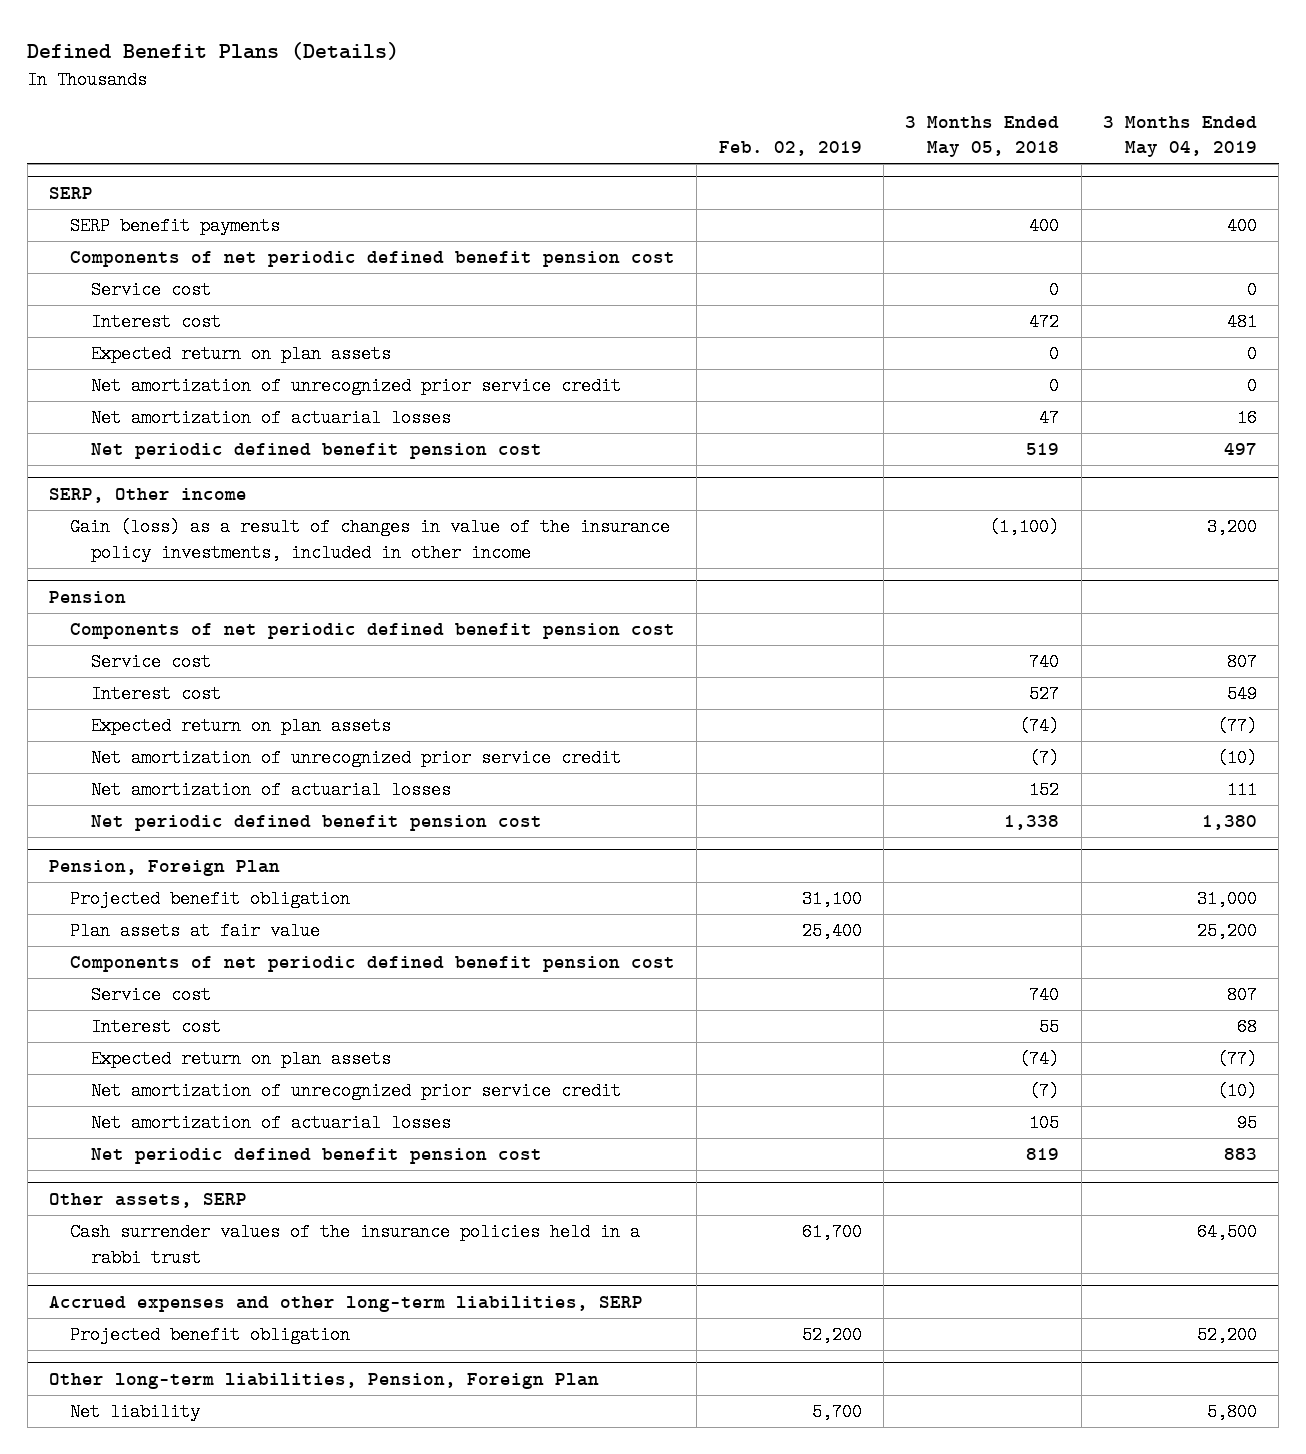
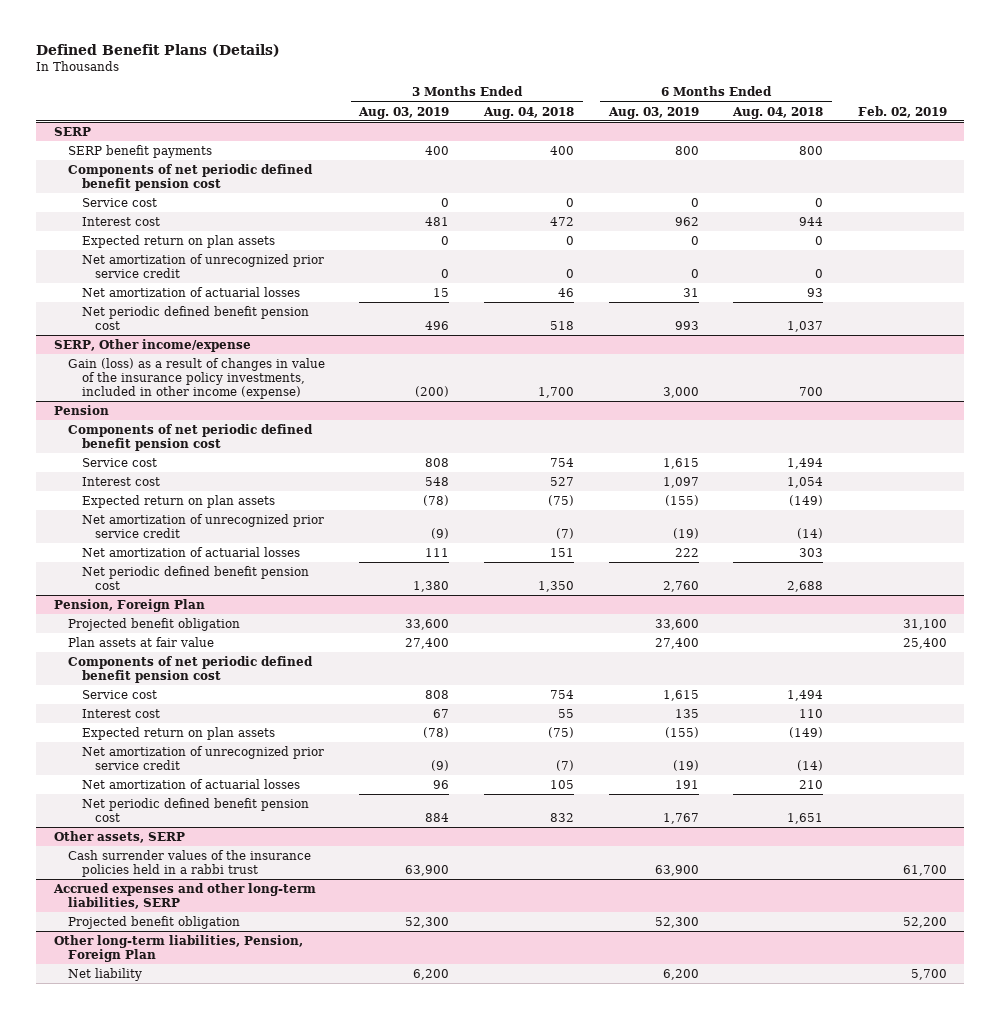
- | Feb. 02, 2019 | 3 Months Ended May 05, 2018 | 3 Months Ended May 04, 2019
+ | 3 Months Ended Aug. 03, 2019 | 3 Months Ended Aug. 04, 2018 | 6 Months Ended Aug. 03, 2019 | 6 Months Ended Aug. 04, 2018 | Feb. 02, 2019
- SERP, Other income
- Gain (loss) as a result of changes in value of the insurance policy investments, included in other income | | (1,100) | 3,200
+ SERP, Other income/expense
+ Gain (loss) as a result of changes in value of the insurance policy investments, included in other income (expense) | (200) | 1,700 | 3,000 | 700 |

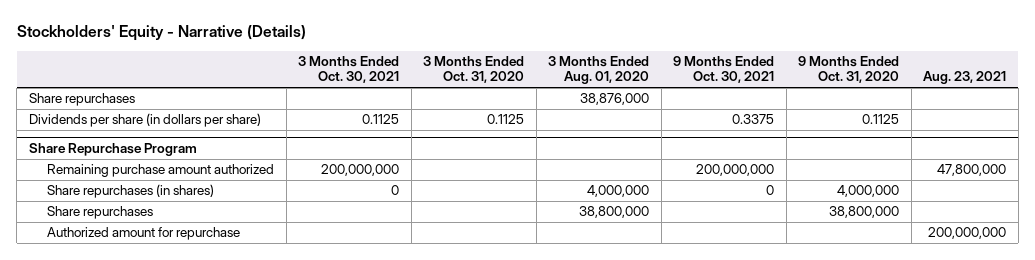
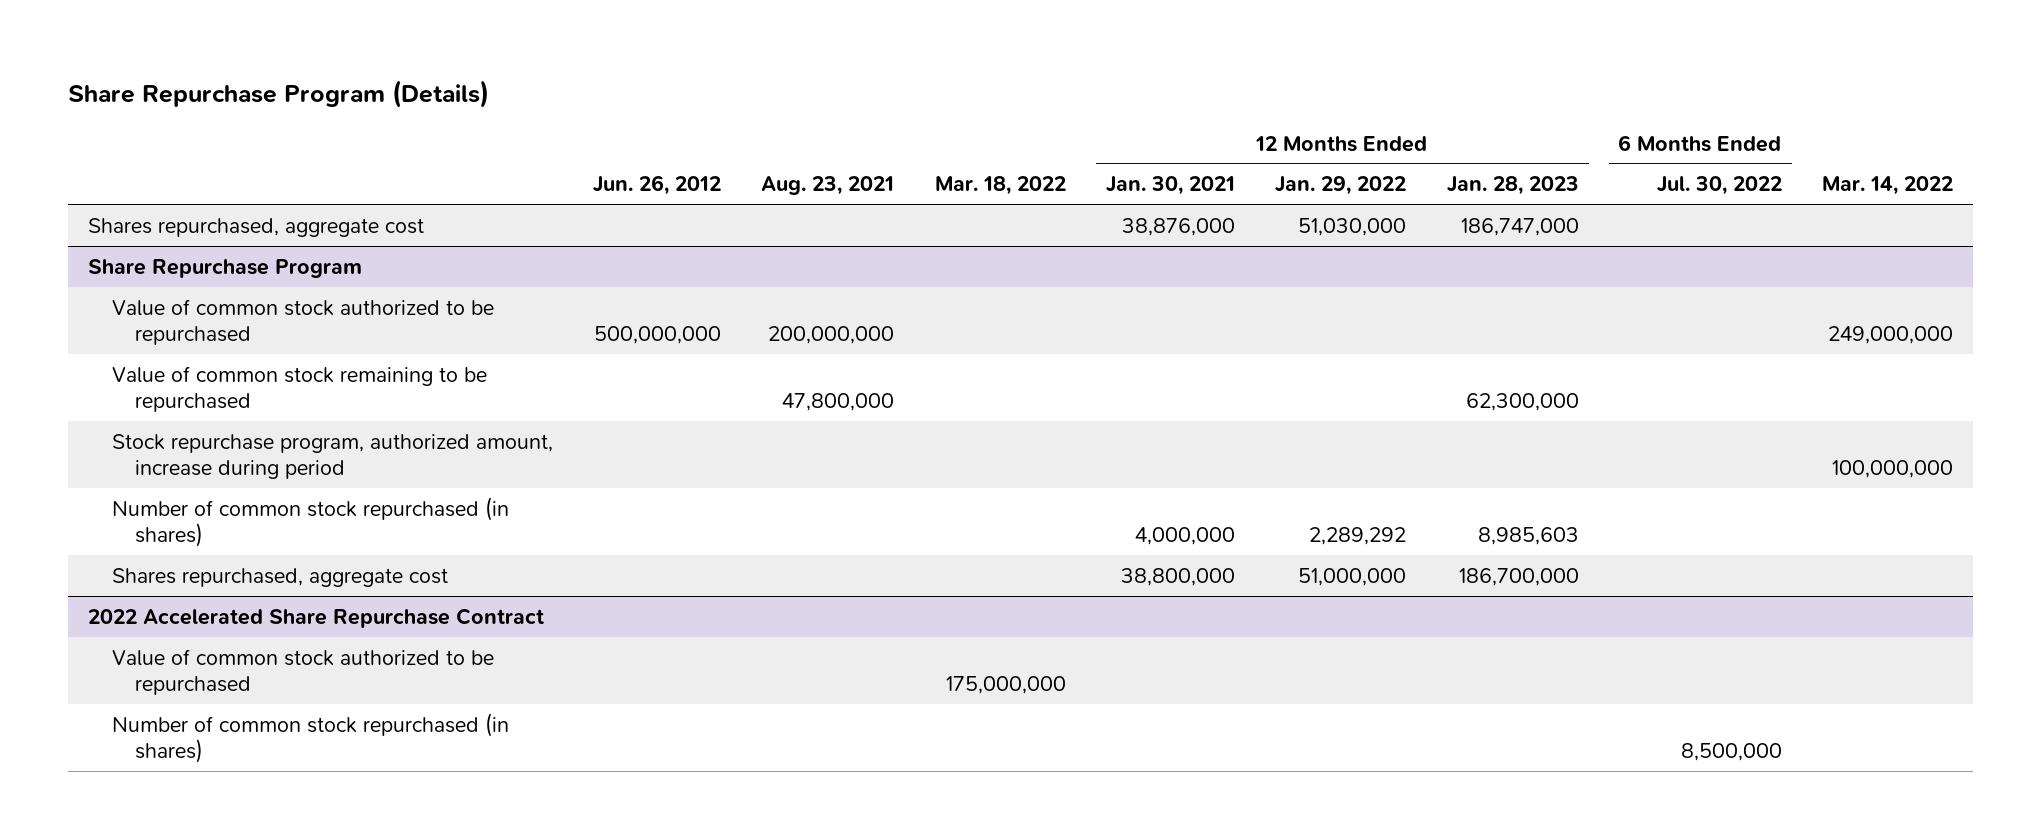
- Stockholders' Equity - Narrative (Details)
+ Share Repurchase Program (Details)
- | 3 Months Ended Oct. 30, 2021 | 3 Months Ended Oct. 31, 2020 | 3 Months Ended Aug. 01, 2020 | 9 Months Ended Oct. 30, 2021 | 9 Months Ended Oct. 31, 2020 | Aug. 23, 2021
+ | Jun. 26, 2012 | Aug. 23, 2021 | Mar. 18, 2022 | 12 Months Ended Jan. 30, 2021 | 12 Months Ended Jan. 29, 2022 | 12 Months Ended Jan. 28, 2023 | 6 Months Ended Jul. 30, 2022 | Mar. 14, 2022
- Share repurchases | | | 38,876,000 | | |
- Dividends per share (in dollars per share) | 0.1125 | 0.1125 | | 0.3375 | 0.1125 |
+ Shares repurchased, aggregate cost | | | | 38,876,000 | 51,030,000 | 186,747,000 | |
@ Share Repurchase Program
- Remaining purchase amount authorized | 200,000,000 | | | 200,000,000 | | 47,800,000
- Share repurchases (in shares) | 0 | | 4,000,000 | 0 | 4,000,000 |
- Share repurchases | | | 38,800,000 | | 38,800,000 |
- Authorized amount for repurchase | | | | | | 200,000,000
+ Value of common stock authorized to be repurchased | 500,000,000 | 200,000,000 | | | | | | 249,000,000
+ Value of common stock remaining to be repurchased | | 47,800,000 | | | | 62,300,000 | |
+ Stock repurchase program, authorized amount, increase during period | | | | | | | | 100,000,000
+ Number of common stock repurchased (in shares) | | | | 4,000,000 | 2,289,292 | 8,985,603 | |
+ Shares repurchased, aggregate cost | | | | 38,800,000 | 51,000,000 | 186,700,000 | |
+ 2022 Accelerated Share Repurchase Contract
+ Value of common stock authorized to be repurchased | | | 175,000,000 | | | | |
+ Number of common stock repurchased (in shares) | | | | | | | 8,500,000 |

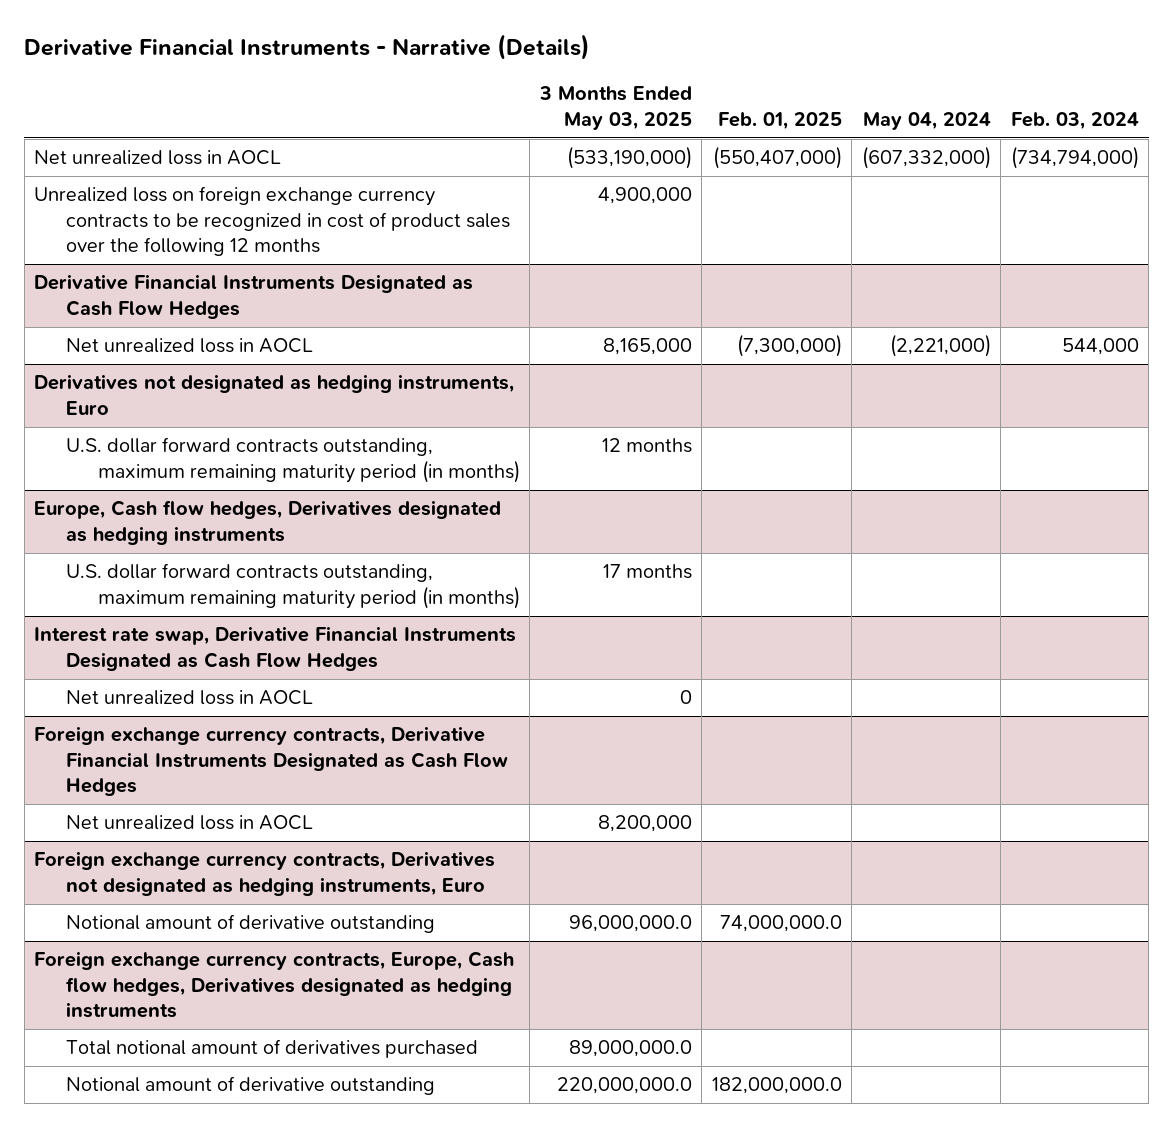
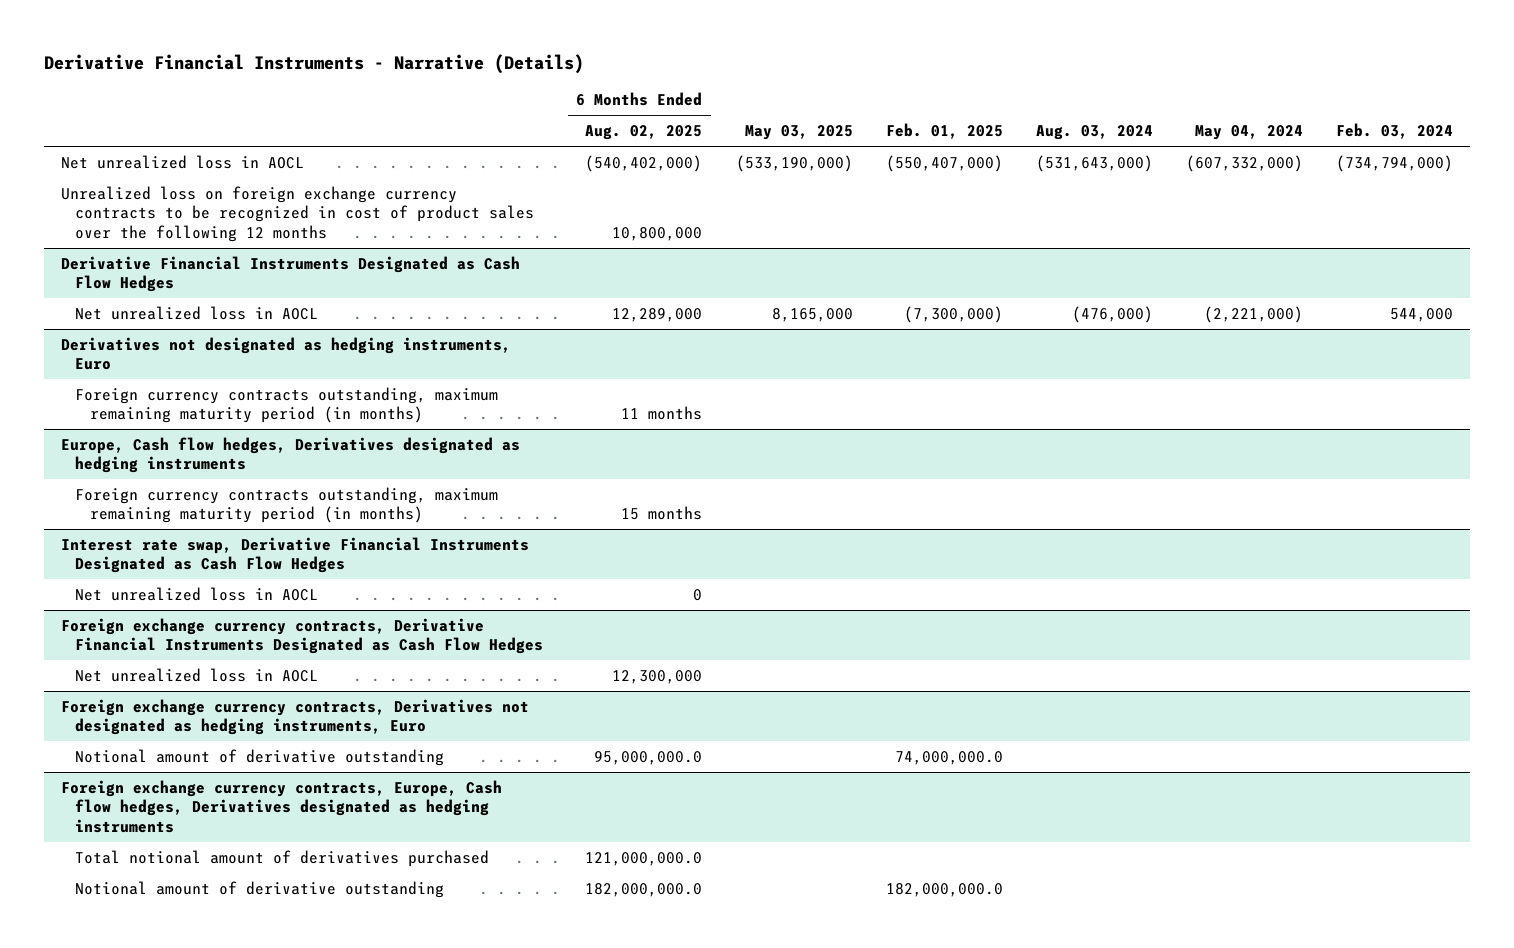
- | 3 Months Ended May 03, 2025 | Feb. 01, 2025 | May 04, 2024 | Feb. 03, 2024
+ | 6 Months Ended Aug. 02, 2025 | May 03, 2025 | Feb. 01, 2025 | Aug. 03, 2024 | May 04, 2024 | Feb. 03, 2024
@ Derivatives not designated as hedging instruments, Euro
- U.S. dollar forward contracts outstanding, maximum remaining maturity period (in months) | 12 months | | |
+ Foreign currency contracts outstanding, maximum remaining maturity period (in months) | 11 months | | | | |
@ Europe, Cash flow hedges, Derivatives designated as hedging instruments
- U.S. dollar forward contracts outstanding, maximum remaining maturity period (in months) | 17 months | | |
+ Foreign currency contracts outstanding, maximum remaining maturity period (in months) | 15 months | | | | |

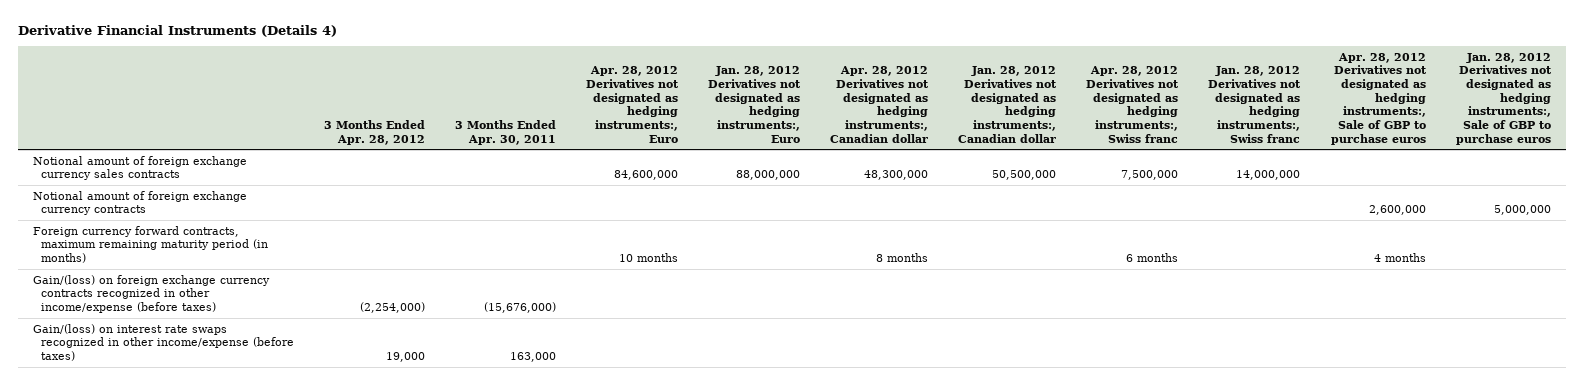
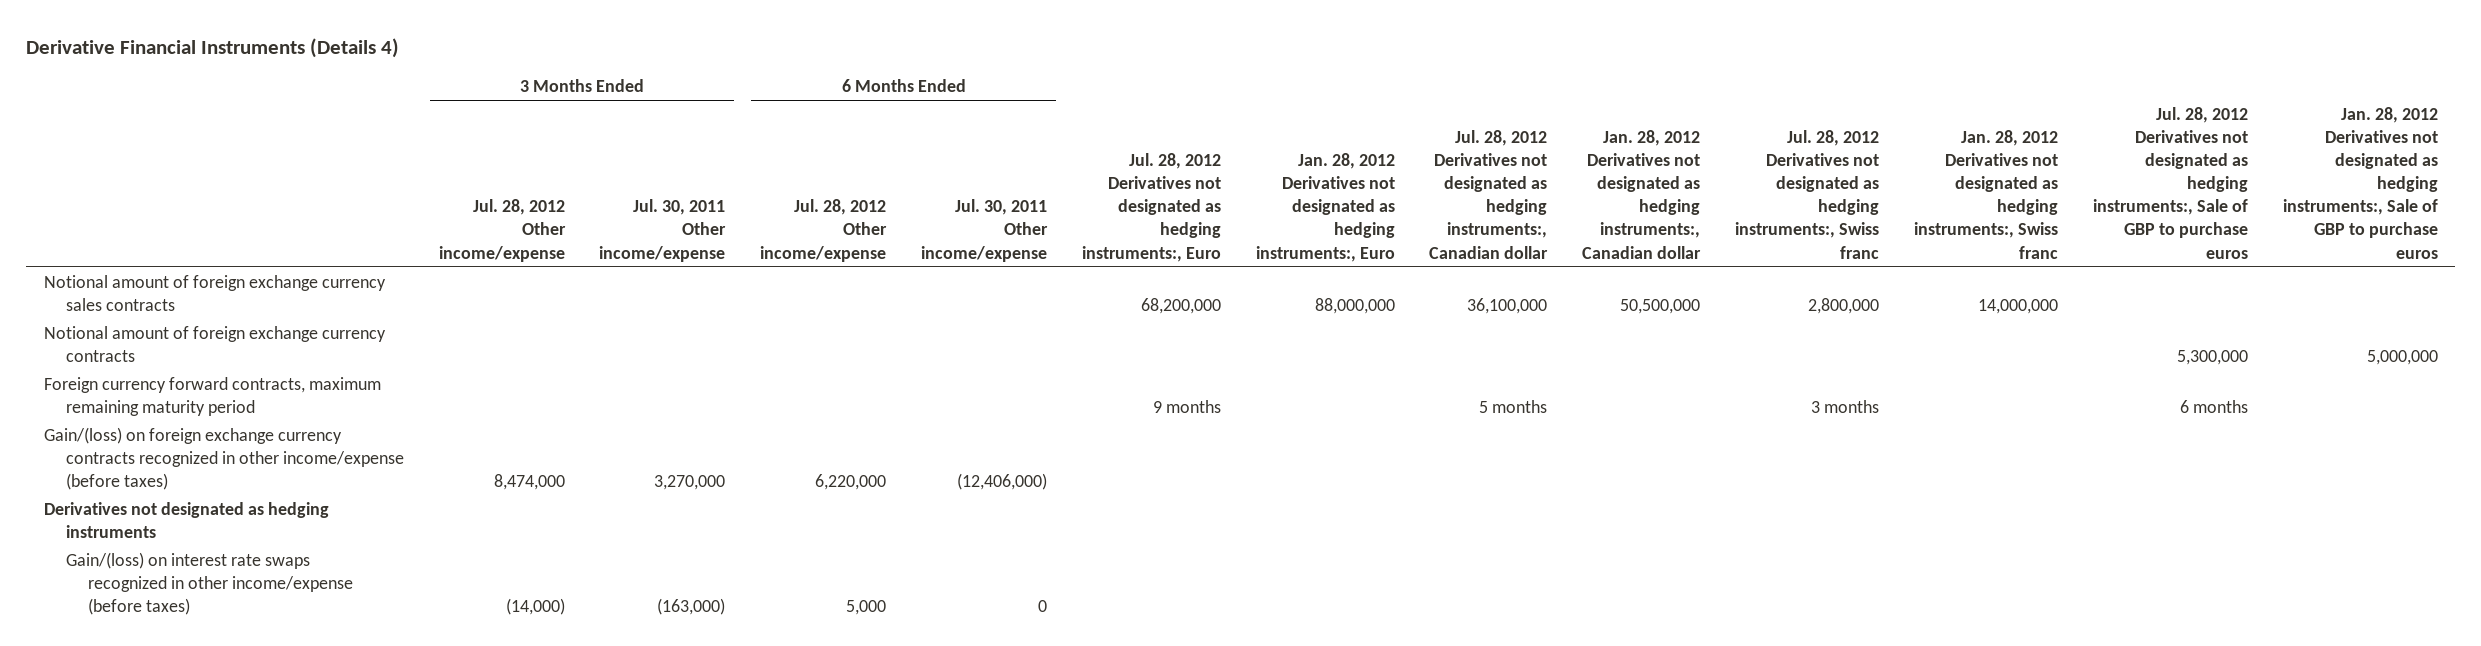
- | 3 Months Ended Apr. 28, 2012 | 3 Months Ended Apr. 30, 2011 | Apr. 28, 2012 Derivatives not designated as hedging instruments:, Euro | Jan. 28, 2012 Derivatives not designated as hedging instruments:, Euro | Apr. 28, 2012 Derivatives not designated as hedging instruments:, Canadian dollar | Jan. 28, 2012 Derivatives not designated as hedging instruments:, Canadian dollar | Apr. 28, 2012 Derivatives not designated as hedging instruments:, Swiss franc | Jan. 28, 2012 Derivatives not designated as hedging instruments:, Swiss franc | Apr. 28, 2012 Derivatives not designated as hedging instruments:, Sale of GBP to purchase euros | Jan. 28, 2012 Derivatives not designated as hedging instruments:, Sale of GBP to purchase euros
+ | 3 Months Ended Jul. 28, 2012 Other income/expense | 3 Months Ended Jul. 30, 2011 Other income/expense | 6 Months Ended Jul. 28, 2012 Other income/expense | 6 Months Ended Jul. 30, 2011 Other income/expense | Jul. 28, 2012 Derivatives not designated as hedging instruments:, Euro | Jan. 28, 2012 Derivatives not designated as hedging instruments:, Euro | Jul. 28, 2012 Derivatives not designated as hedging instruments:, Canadian dollar | Jan. 28, 2012 Derivatives not designated as hedging instruments:, Canadian dollar | Jul. 28, 2012 Derivatives not designated as hedging instruments:, Swiss franc | Jan. 28, 2012 Derivatives not designated as hedging instruments:, Swiss franc | Jul. 28, 2012 Derivatives not designated as hedging instruments:, Sale of GBP to purchase euros | Jan. 28, 2012 Derivatives not designated as hedging instruments:, Sale of GBP to purchase euros
- Foreign currency forward contracts, maximum remaining maturity period (in months) | | | 10 months | | 8 months | | 6 months | | 4 months |
+ Foreign currency forward contracts, maximum remaining maturity period | | | | | 9 months | | 5 months | | 3 months | | 6 months |
+ Derivatives not designated as hedging instruments

